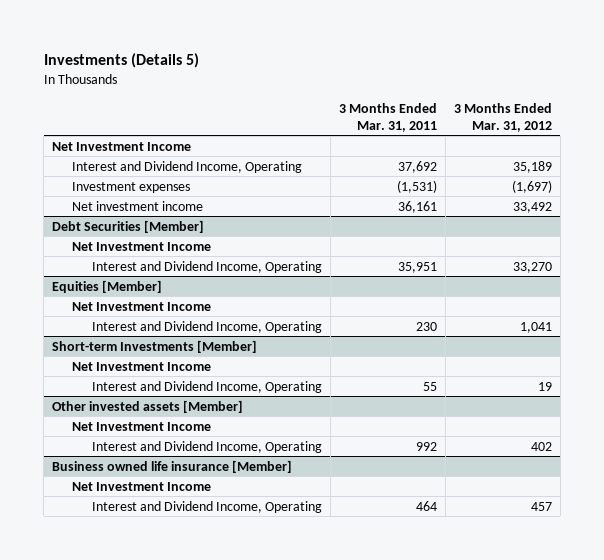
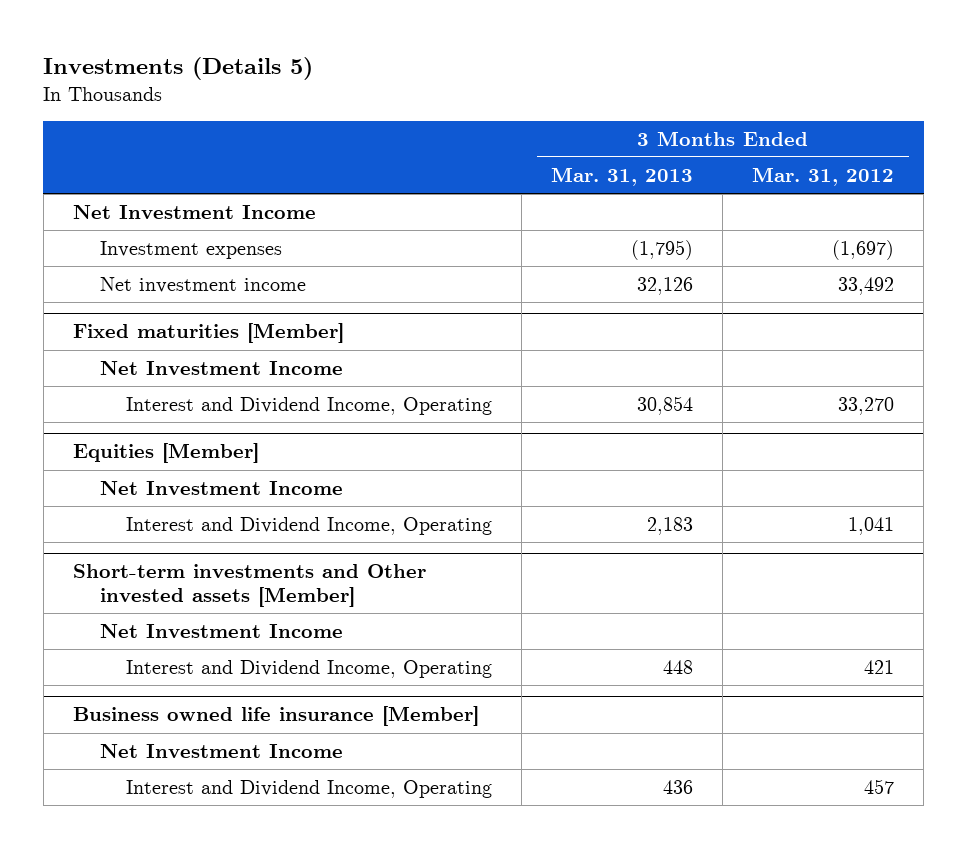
- | 3 Months Ended Mar. 31, 2011 | 3 Months Ended Mar. 31, 2012
+ | 3 Months Ended Mar. 31, 2013 | 3 Months Ended Mar. 31, 2012
- Interest and Dividend Income, Operating | 37,692 | 35,189
- Debt Securities [Member]
+ Fixed maturities [Member]
- Short-term Investments [Member]
- Net Investment Income
- Interest and Dividend Income, Operating | 55 | 19
- Other invested assets [Member]
+ Short-term investments and Other invested assets [Member]
- Interest and Dividend Income, Operating | 992 | 402
+ Interest and Dividend Income, Operating | 448 | 421

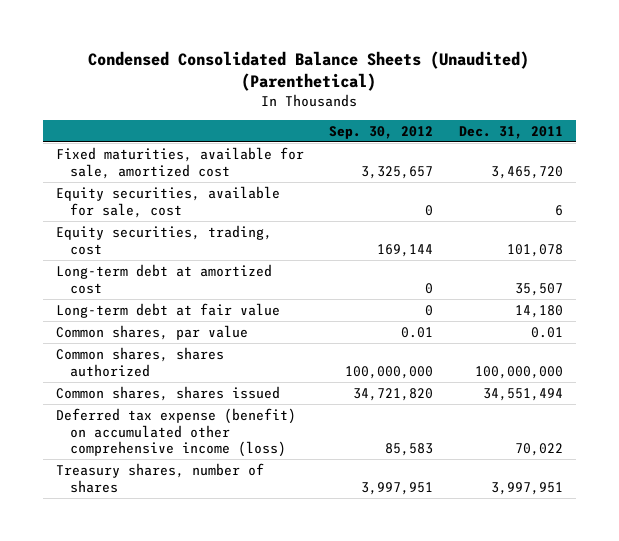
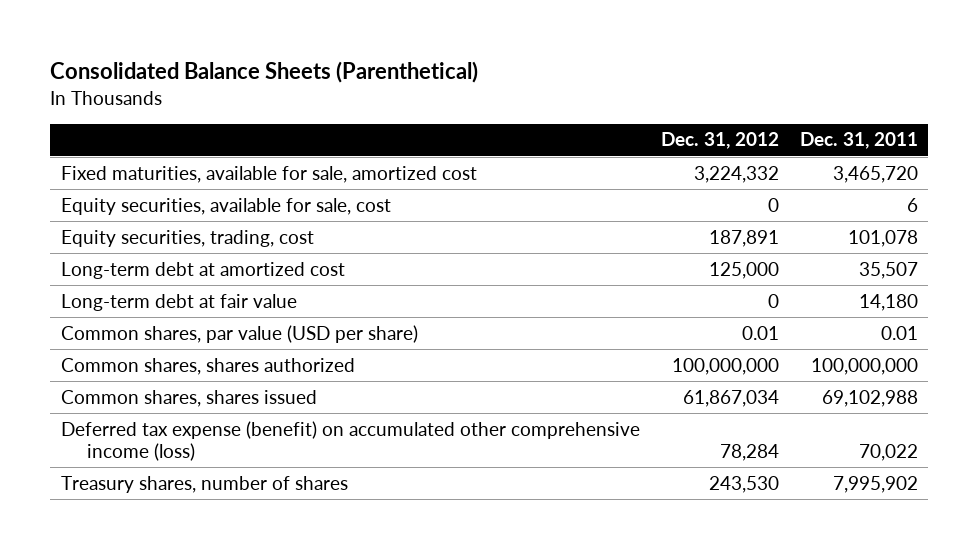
- Condensed Consolidated Balance Sheets (Unaudited) (Parenthetical)
+ Consolidated Balance Sheets (Parenthetical)
- | Sep. 30, 2012 | Dec. 31, 2011
+ | Dec. 31, 2012 | Dec. 31, 2011
- Common shares, par value | 0.01 | 0.01
+ Common shares, par value (USD per share) | 0.01 | 0.01
- Common shares, shares issued | 34,721,820 | 34,551,494
+ Common shares, shares issued | 61,867,034 | 69,102,988
- Treasury shares, number of shares | 3,997,951 | 3,997,951
+ Treasury shares, number of shares | 243,530 | 7,995,902

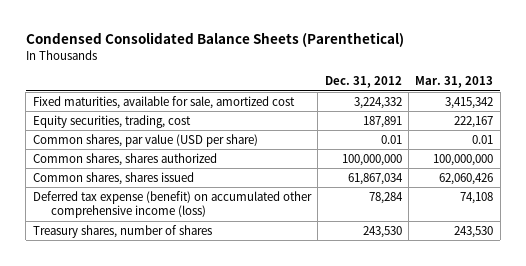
- Consolidated Balance Sheets (Parenthetical)
+ Condensed Consolidated Balance Sheets (Parenthetical)
- | Dec. 31, 2012 | Dec. 31, 2011
+ | Dec. 31, 2012 | Mar. 31, 2013
- Equity securities, available for sale, cost | 0 | 6
- Long-term debt at amortized cost | 125,000 | 35,507
- Long-term debt at fair value | 0 | 14,180

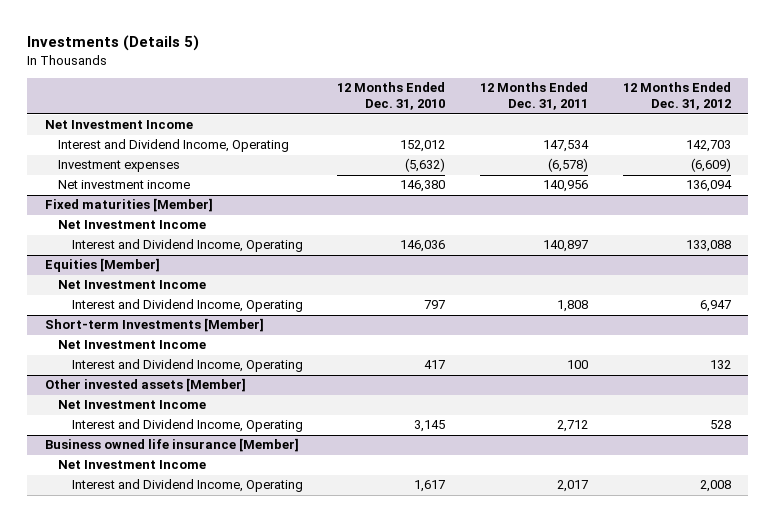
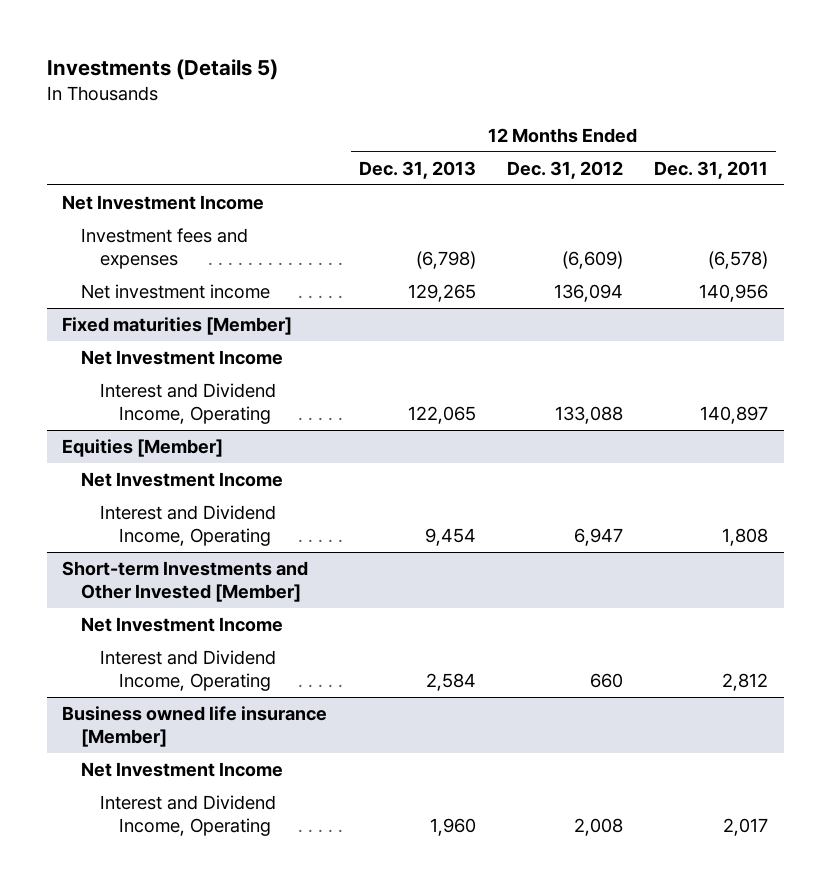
- | 12 Months Ended Dec. 31, 2010 | 12 Months Ended Dec. 31, 2011 | 12 Months Ended Dec. 31, 2012
+ | 12 Months Ended Dec. 31, 2013 | 12 Months Ended Dec. 31, 2012 | 12 Months Ended Dec. 31, 2011
- Interest and Dividend Income, Operating | 152,012 | 147,534 | 142,703
- Investment expenses | (5,632) | (6,578) | (6,609)
+ Investment fees and expenses | (6,798) | (6,609) | (6,578)
- Short-term Investments [Member]
- Net Investment Income
- Interest and Dividend Income, Operating | 417 | 100 | 132
- Other invested assets [Member]
+ Short-term Investments and Other Invested [Member]
- Interest and Dividend Income, Operating | 3,145 | 2,712 | 528
+ Interest and Dividend Income, Operating | 2,584 | 660 | 2,812

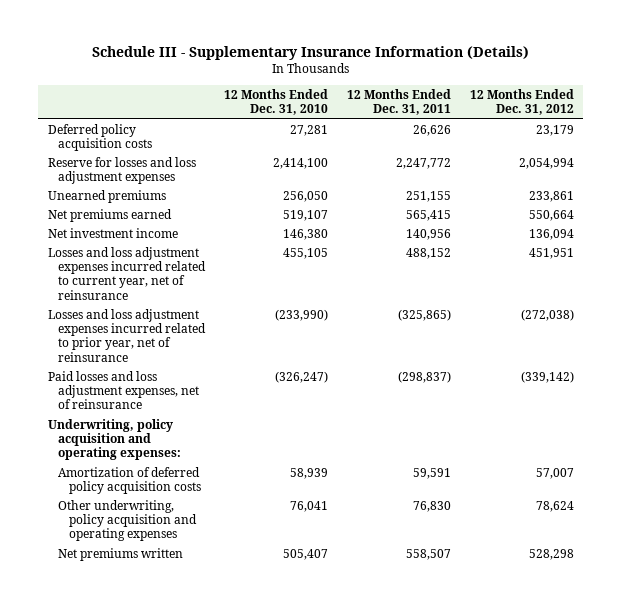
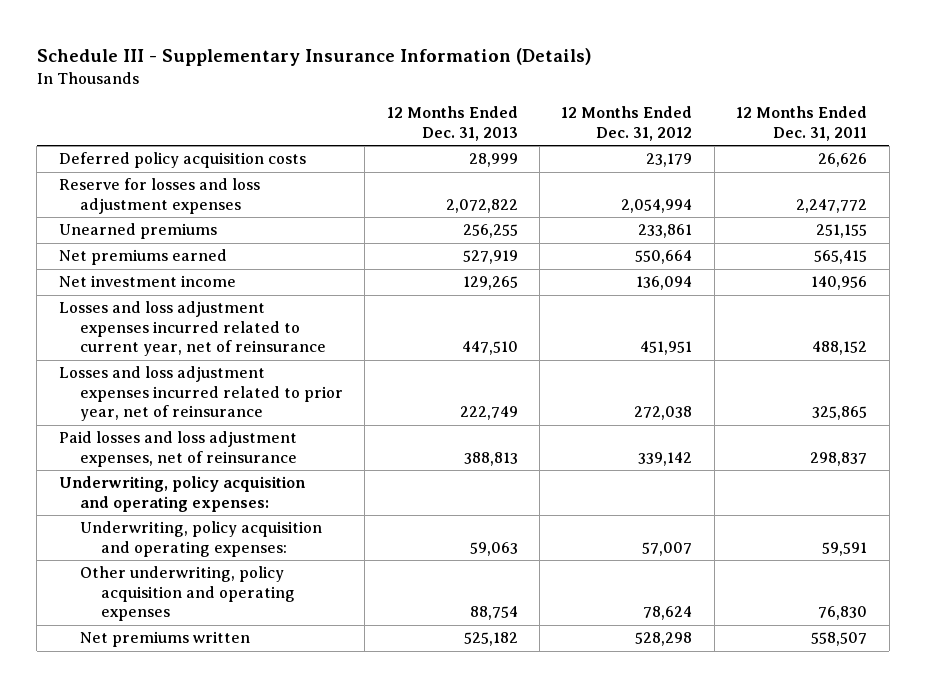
- | 12 Months Ended Dec. 31, 2010 | 12 Months Ended Dec. 31, 2011 | 12 Months Ended Dec. 31, 2012
+ | 12 Months Ended Dec. 31, 2013 | 12 Months Ended Dec. 31, 2012 | 12 Months Ended Dec. 31, 2011
- Losses and loss adjustment expenses incurred related to prior year, net of reinsurance | (233,990) | (325,865) | (272,038)
- Paid losses and loss adjustment expenses, net of reinsurance | (326,247) | (298,837) | (339,142)
+ Losses and loss adjustment expenses incurred related to prior year, net of reinsurance | 222,749 | 272,038 | 325,865
+ Paid losses and loss adjustment expenses, net of reinsurance | 388,813 | 339,142 | 298,837
- Amortization of deferred policy acquisition costs | 58,939 | 59,591 | 57,007
+ Underwriting, policy acquisition and operating expenses: | 59,063 | 57,007 | 59,591

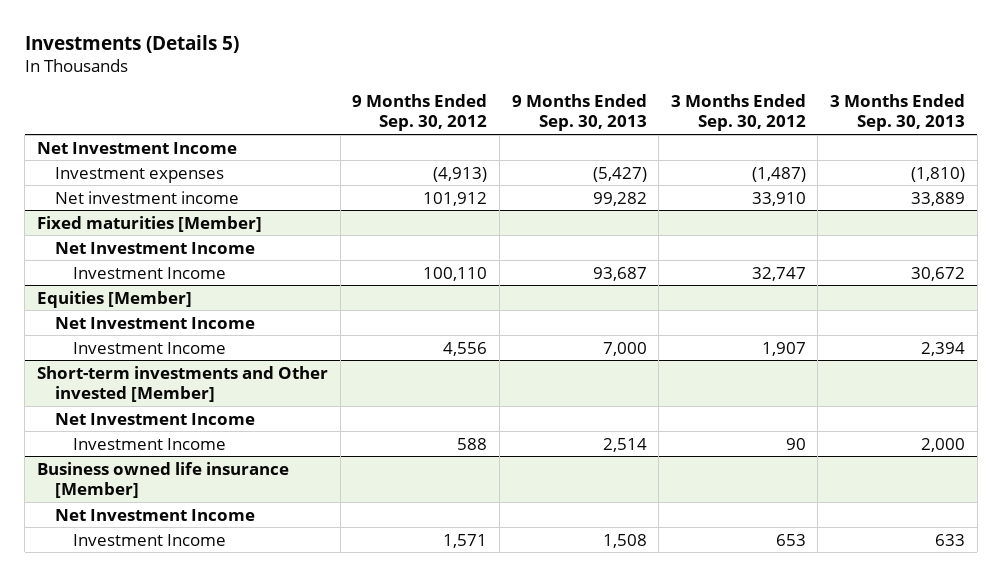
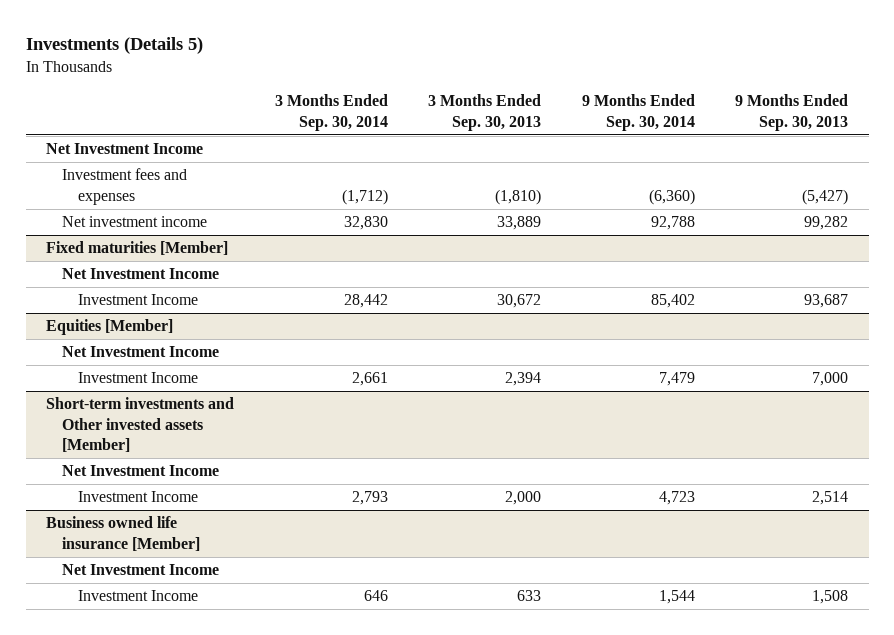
- | 9 Months Ended Sep. 30, 2012 | 9 Months Ended Sep. 30, 2013 | 3 Months Ended Sep. 30, 2012 | 3 Months Ended Sep. 30, 2013
+ | 3 Months Ended Sep. 30, 2014 | 3 Months Ended Sep. 30, 2013 | 9 Months Ended Sep. 30, 2014 | 9 Months Ended Sep. 30, 2013
- Investment expenses | (4,913) | (5,427) | (1,487) | (1,810)
+ Investment fees and expenses | (1,712) | (1,810) | (6,360) | (5,427)
- Short-term investments and Other invested [Member]
+ Short-term investments and Other invested assets [Member]

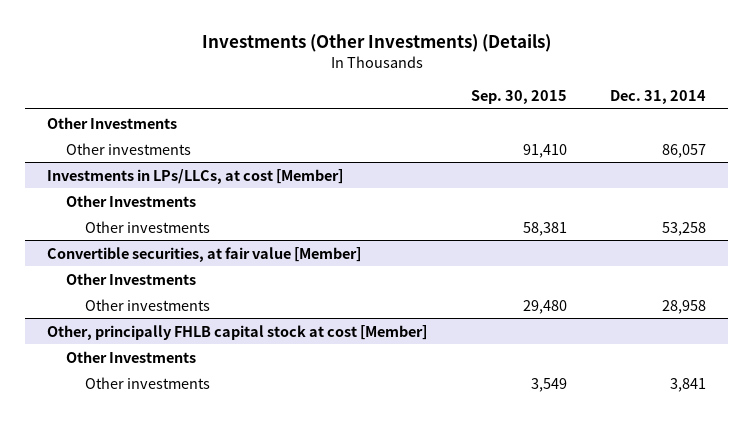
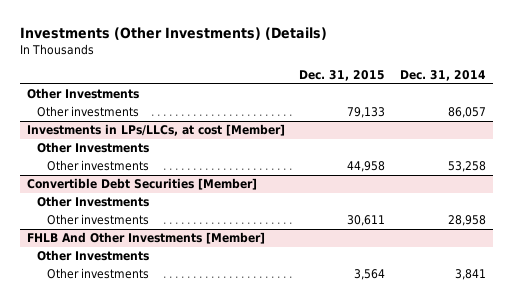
- | Sep. 30, 2015 | Dec. 31, 2014
+ | Dec. 31, 2015 | Dec. 31, 2014
- Convertible securities, at fair value [Member]
+ Convertible Debt Securities [Member]
- Other, principally FHLB capital stock at cost [Member]
+ FHLB And Other Investments [Member]

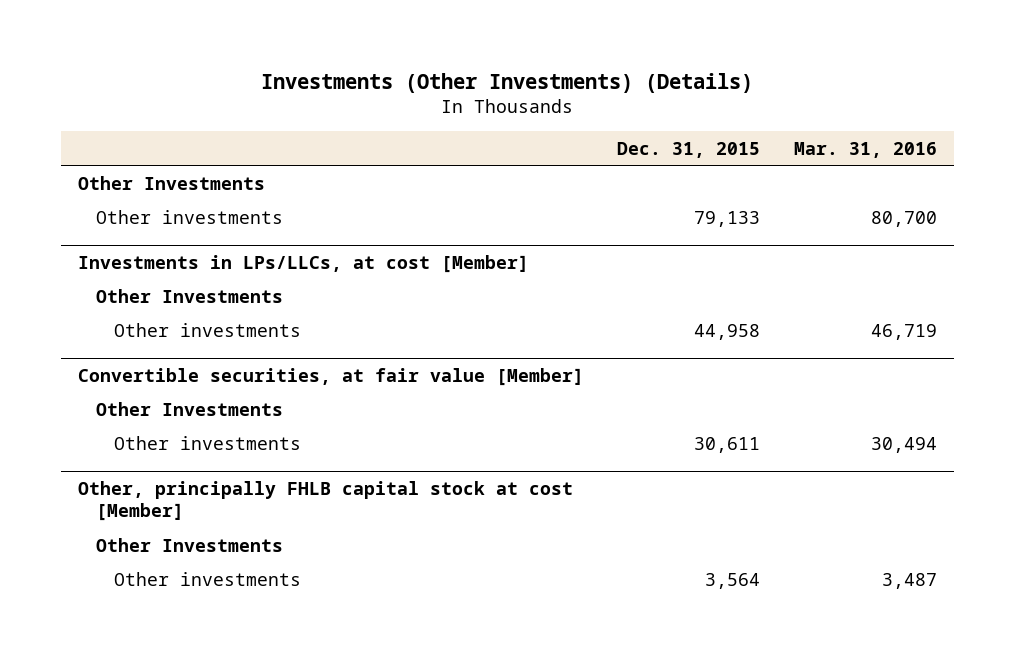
- | Dec. 31, 2015 | Dec. 31, 2014
+ | Dec. 31, 2015 | Mar. 31, 2016
- Convertible Debt Securities [Member]
+ Convertible securities, at fair value [Member]
- FHLB And Other Investments [Member]
+ Other, principally FHLB capital stock at cost [Member]

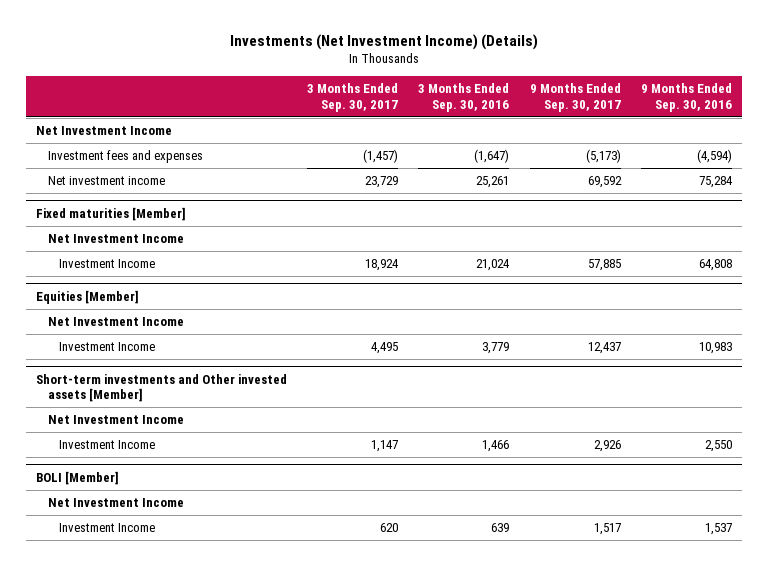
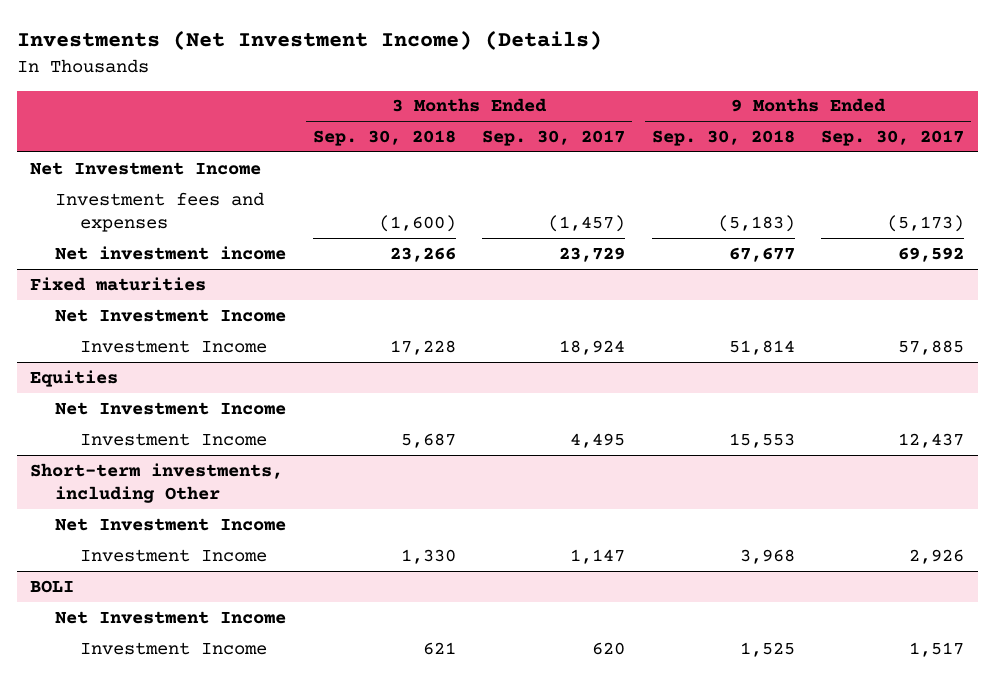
- | 3 Months Ended Sep. 30, 2017 | 3 Months Ended Sep. 30, 2016 | 9 Months Ended Sep. 30, 2017 | 9 Months Ended Sep. 30, 2016
+ | 3 Months Ended Sep. 30, 2018 | 3 Months Ended Sep. 30, 2017 | 9 Months Ended Sep. 30, 2018 | 9 Months Ended Sep. 30, 2017
- Fixed maturities [Member]
+ Fixed maturities
- Equities [Member]
+ Equities
- Short-term investments and Other invested assets [Member]
+ Short-term investments, including Other
- BOLI [Member]
+ BOLI

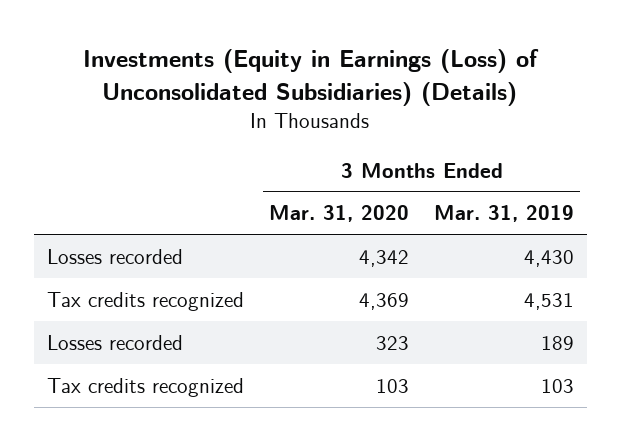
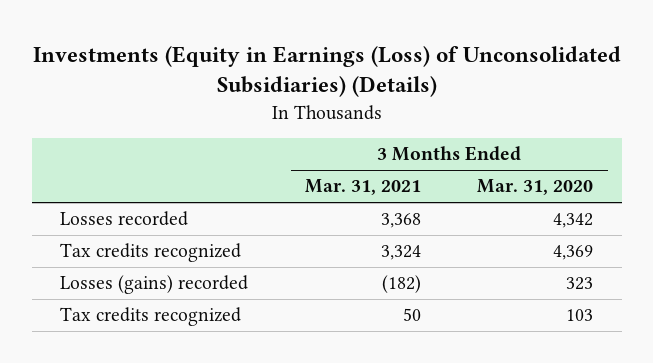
- | 3 Months Ended Mar. 31, 2020 | 3 Months Ended Mar. 31, 2019
+ | 3 Months Ended Mar. 31, 2021 | 3 Months Ended Mar. 31, 2020
- Losses recorded | 323 | 189
+ Losses (gains) recorded | (182) | 323

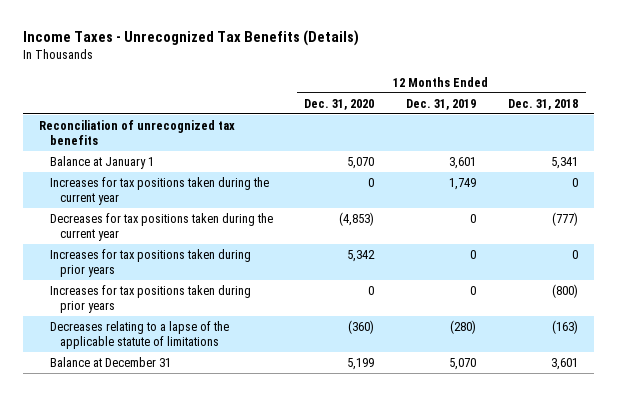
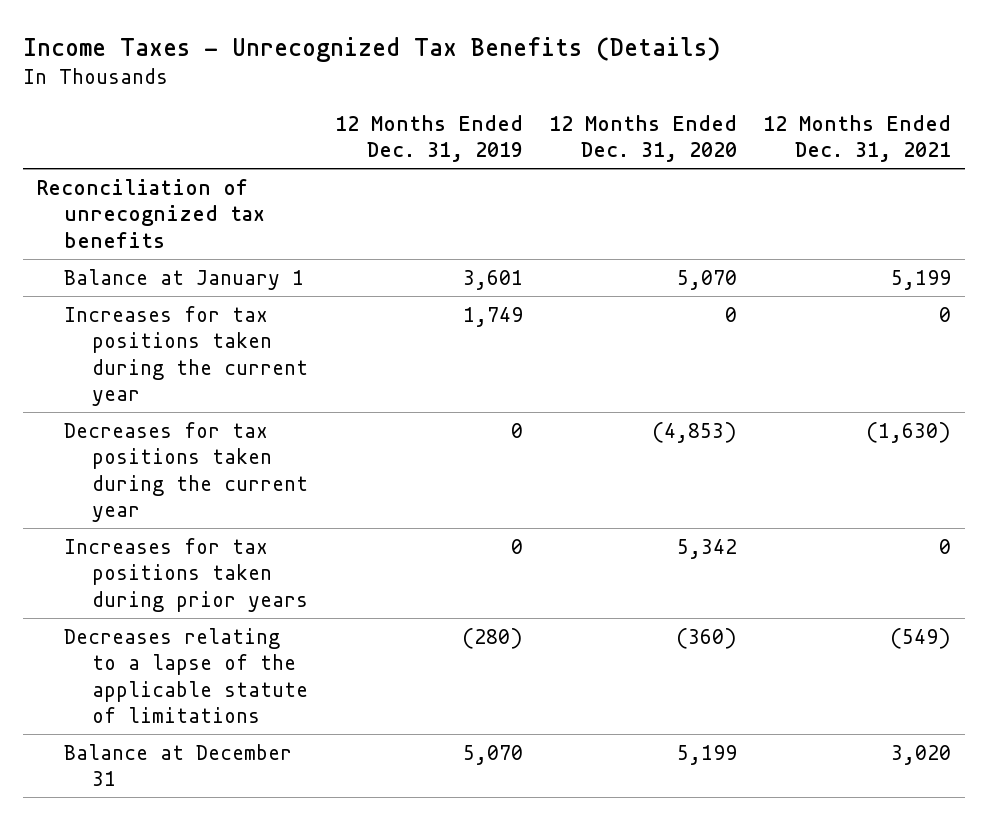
- | 12 Months Ended Dec. 31, 2020 | 12 Months Ended Dec. 31, 2019 | 12 Months Ended Dec. 31, 2018
+ | 12 Months Ended Dec. 31, 2019 | 12 Months Ended Dec. 31, 2020 | 12 Months Ended Dec. 31, 2021
- Increases for tax positions taken during prior years | 0 | 0 | (800)

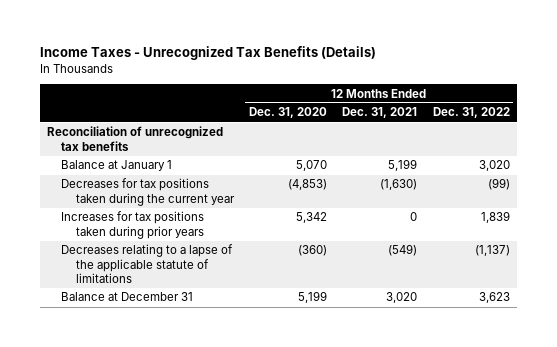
- | 12 Months Ended Dec. 31, 2019 | 12 Months Ended Dec. 31, 2020 | 12 Months Ended Dec. 31, 2021
+ | 12 Months Ended Dec. 31, 2020 | 12 Months Ended Dec. 31, 2021 | 12 Months Ended Dec. 31, 2022
- Increases for tax positions taken during the current year | 1,749 | 0 | 0

